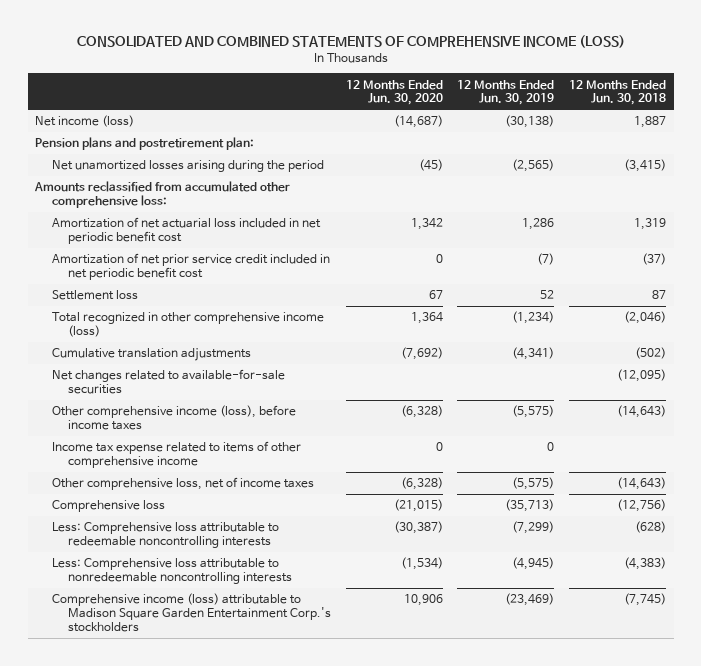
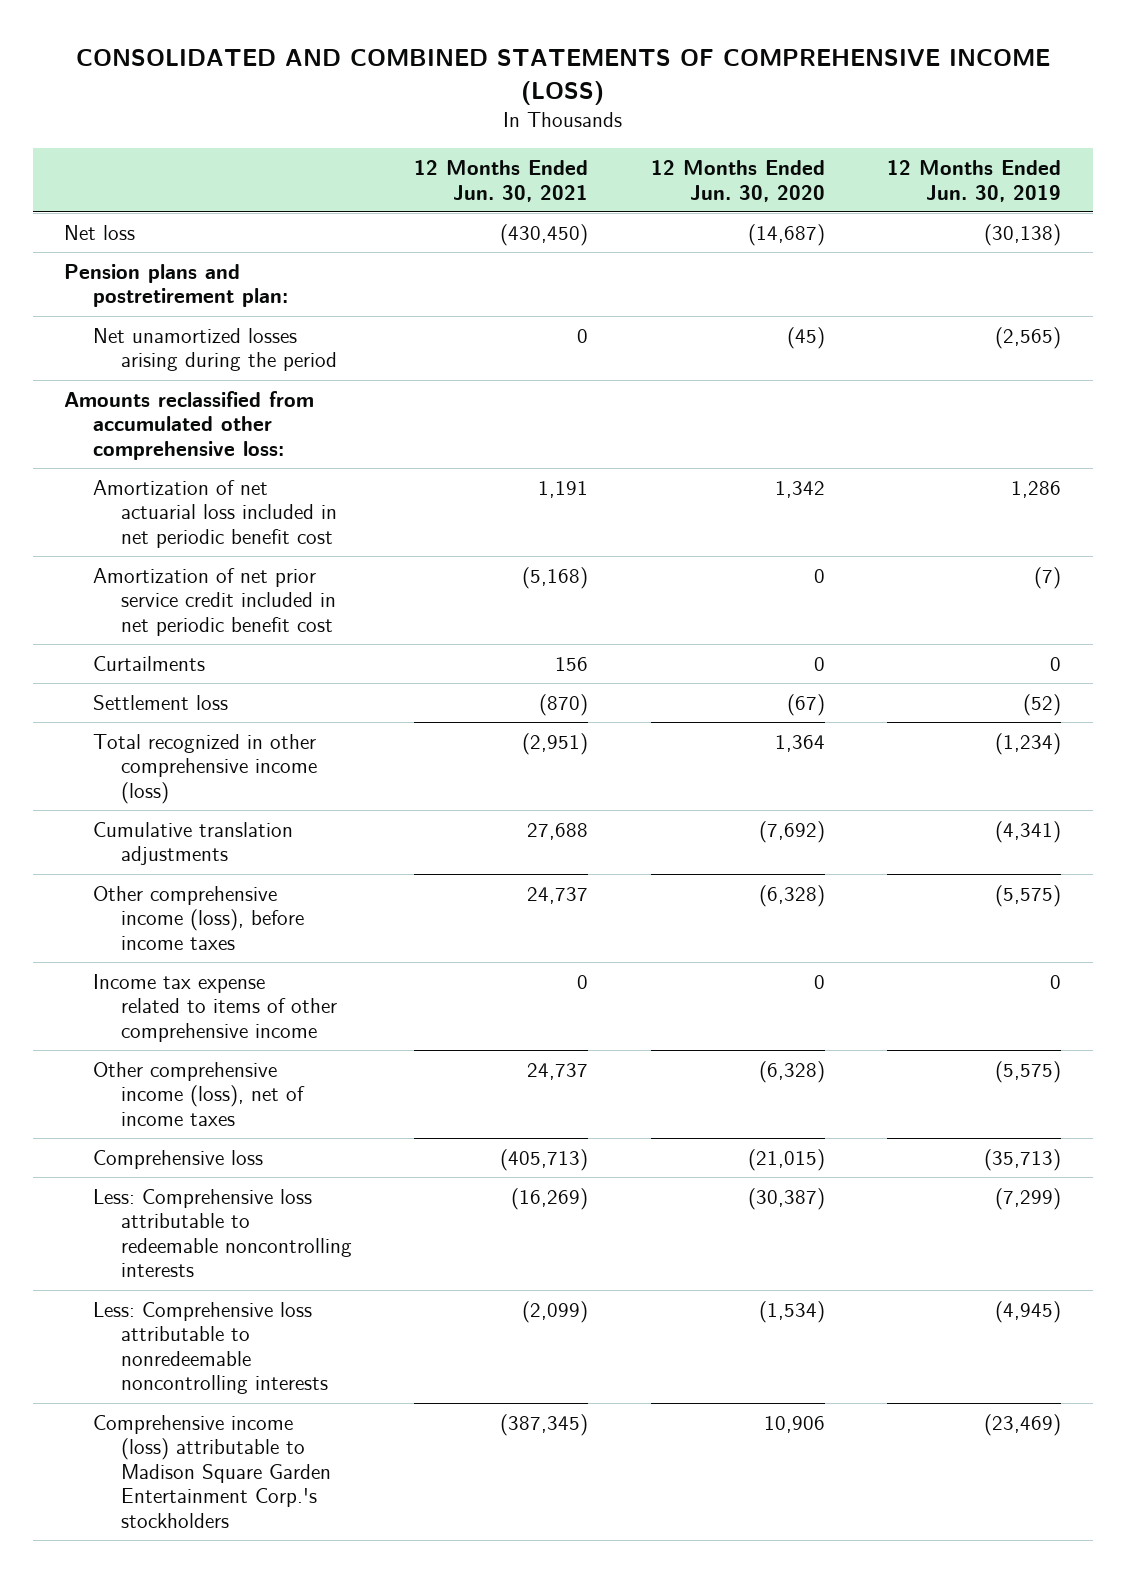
- | 12 Months Ended Jun. 30, 2020 | 12 Months Ended Jun. 30, 2019 | 12 Months Ended Jun. 30, 2018
+ | 12 Months Ended Jun. 30, 2021 | 12 Months Ended Jun. 30, 2020 | 12 Months Ended Jun. 30, 2019
- Net income (loss) | (14,687) | (30,138) | 1,887
+ Net loss | (430,450) | (14,687) | (30,138)
- Settlement loss | 67 | 52 | 87
+ Curtailments | 156 | 0 | 0
+ Settlement loss | (870) | (67) | (52)
- Net changes related to available-for-sale securities | | | (12,095)
- Other comprehensive loss, net of income taxes | (6,328) | (5,575) | (14,643)
+ Other comprehensive income (loss), net of income taxes | 24,737 | (6,328) | (5,575)

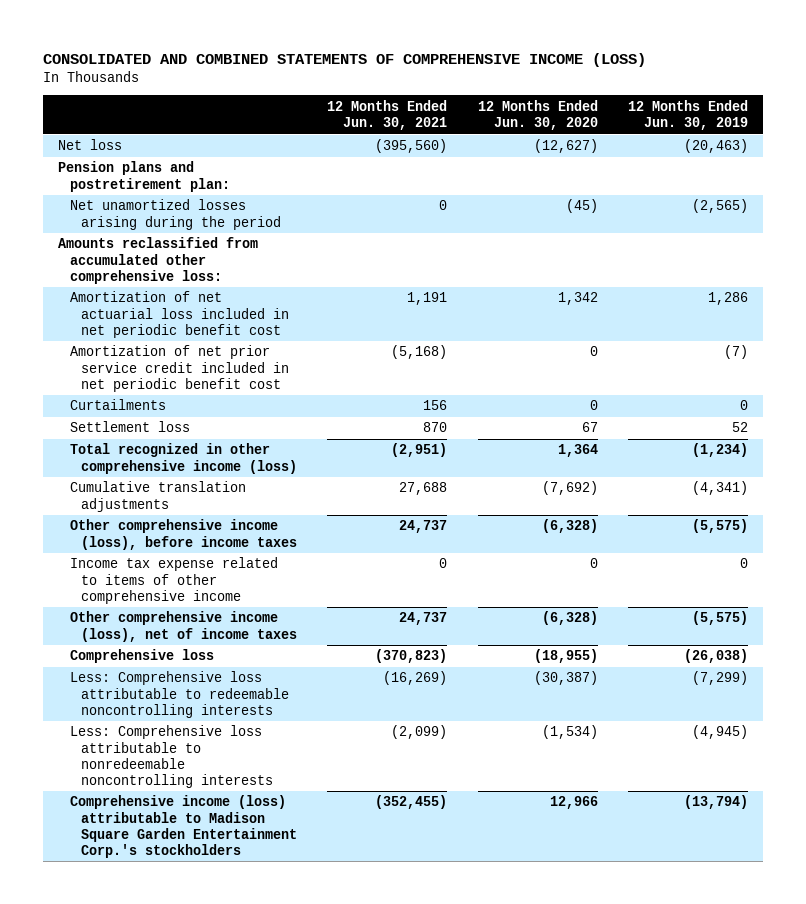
- Net loss | (430,450) | (14,687) | (30,138)
+ Net loss | (395,560) | (12,627) | (20,463)
- Settlement loss | (870) | (67) | (52)
+ Settlement loss | 870 | 67 | 52
- Comprehensive loss | (405,713) | (21,015) | (35,713)
+ Comprehensive loss | (370,823) | (18,955) | (26,038)
- Comprehensive income (loss) attributable to Madison Square Garden Entertainment Corp.'s stockholders | (387,345) | 10,906 | (23,469)
+ Comprehensive income (loss) attributable to Madison Square Garden Entertainment Corp.'s stockholders | (352,455) | 12,966 | (13,794)

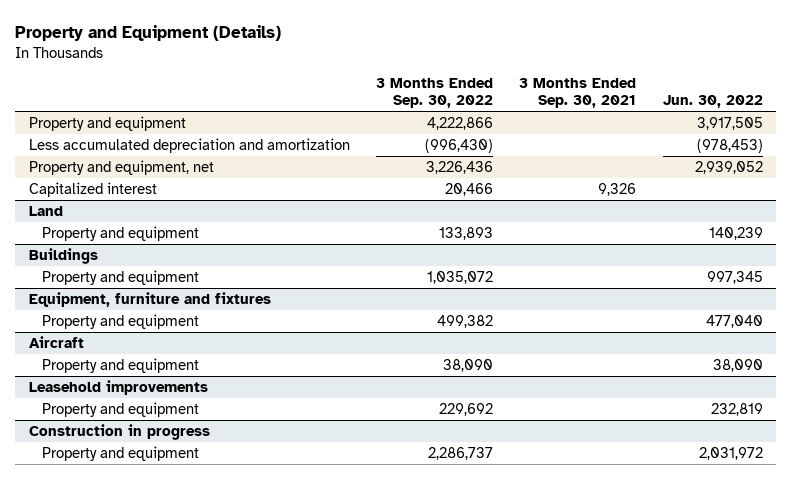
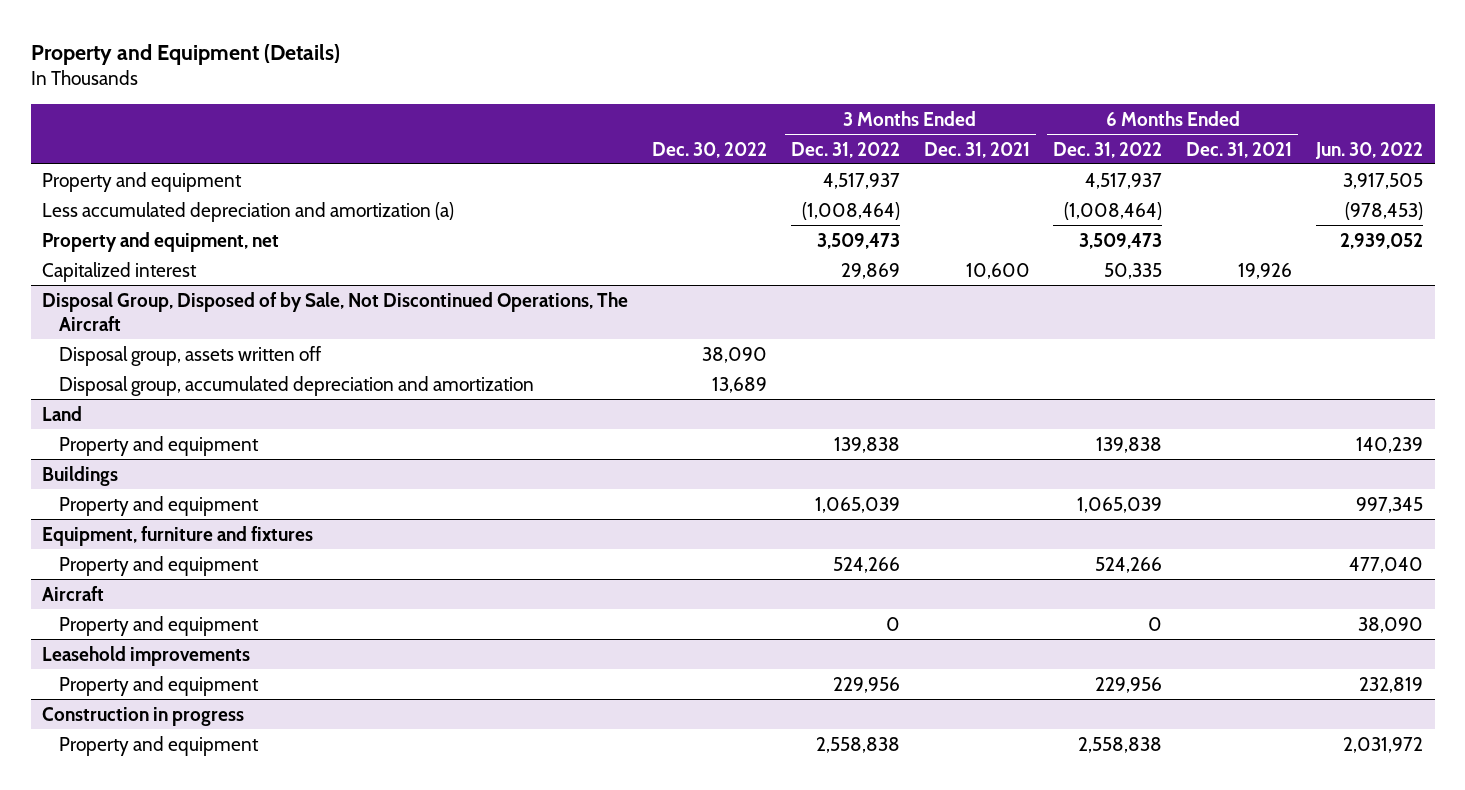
- | 3 Months Ended Sep. 30, 2022 | 3 Months Ended Sep. 30, 2021 | Jun. 30, 2022
+ | Dec. 30, 2022 | 3 Months Ended Dec. 31, 2022 | 3 Months Ended Dec. 31, 2021 | 6 Months Ended Dec. 31, 2022 | 6 Months Ended Dec. 31, 2021 | Jun. 30, 2022
- Less accumulated depreciation and amortization | (996,430) | | (978,453)
+ Less accumulated depreciation and amortization (a) | | (1,008,464) | | (1,008,464) | | (978,453)
+ Disposal Group, Disposed of by Sale, Not Discontinued Operations, The Aircraft
+ Disposal group, assets written off | 38,090 | | | | |
+ Disposal group, accumulated depreciation and amortization | 13,689 | | | | |

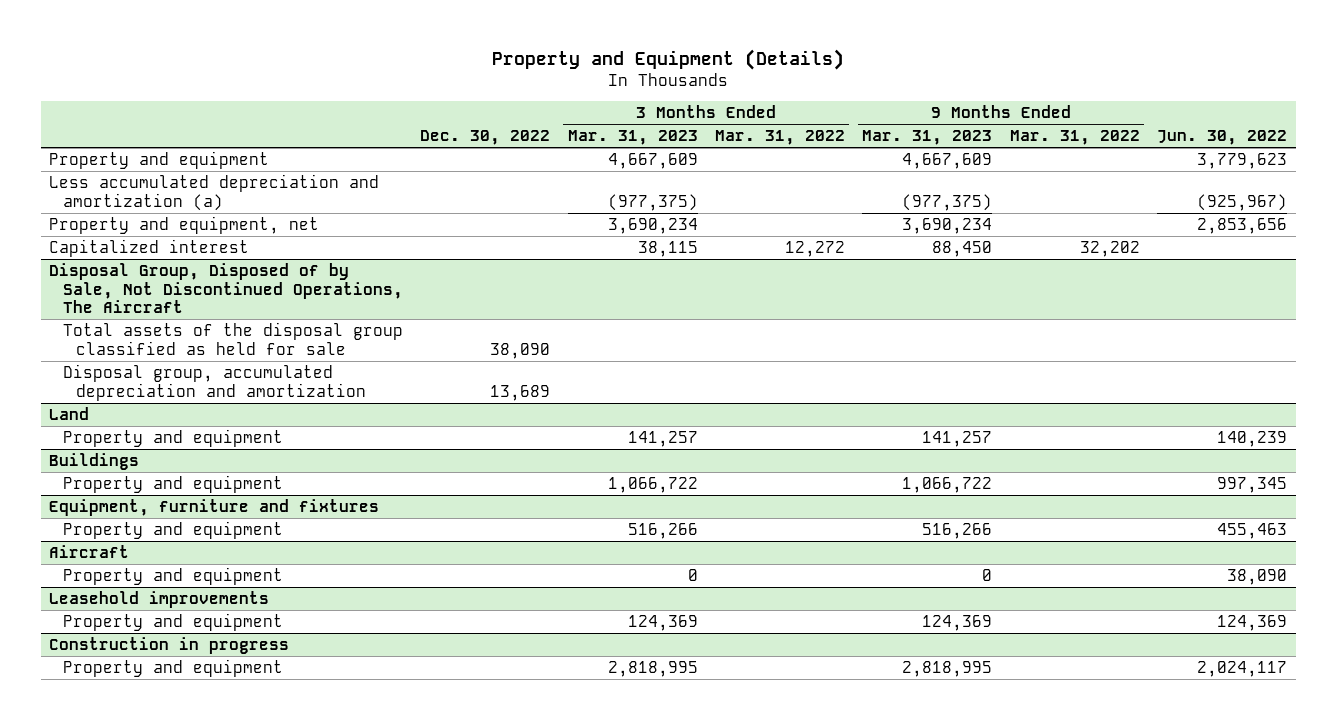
- | Dec. 30, 2022 | 3 Months Ended Dec. 31, 2022 | 3 Months Ended Dec. 31, 2021 | 6 Months Ended Dec. 31, 2022 | 6 Months Ended Dec. 31, 2021 | Jun. 30, 2022
+ | Dec. 30, 2022 | 3 Months Ended Mar. 31, 2023 | 3 Months Ended Mar. 31, 2022 | 9 Months Ended Mar. 31, 2023 | 9 Months Ended Mar. 31, 2022 | Jun. 30, 2022
- Property and equipment | | 4,517,937 | | 4,517,937 | | 3,917,505
- Less accumulated depreciation and amortization (a) | | (1,008,464) | | (1,008,464) | | (978,453)
- Property and equipment, net | | 3,509,473 | | 3,509,473 | | 2,939,052
+ Property and equipment | | 4,667,609 | | 4,667,609 | | 3,779,623
+ Less accumulated depreciation and amortization (a) | | (977,375) | | (977,375) | | (925,967)
+ Property and equipment, net | | 3,690,234 | | 3,690,234 | | 2,853,656
@ Disposal Group, Disposed of by Sale, Not Discontinued Operations, The Aircraft
- Disposal group, assets written off | 38,090 | | | | |
+ Total assets of the disposal group classified as held for sale | 38,090 | | | | |
@ Equipment, furniture and fixtures
- Property and equipment | | 524,266 | | 524,266 | | 477,040
+ Property and equipment | | 516,266 | | 516,266 | | 455,463
@ Leasehold improvements
- Property and equipment | | 229,956 | | 229,956 | | 232,819
+ Property and equipment | | 124,369 | | 124,369 | | 124,369
@ Construction in progress
- Property and equipment | | 2,558,838 | | 2,558,838 | | 2,031,972
+ Property and equipment | | 2,818,995 | | 2,818,995 | | 2,024,117

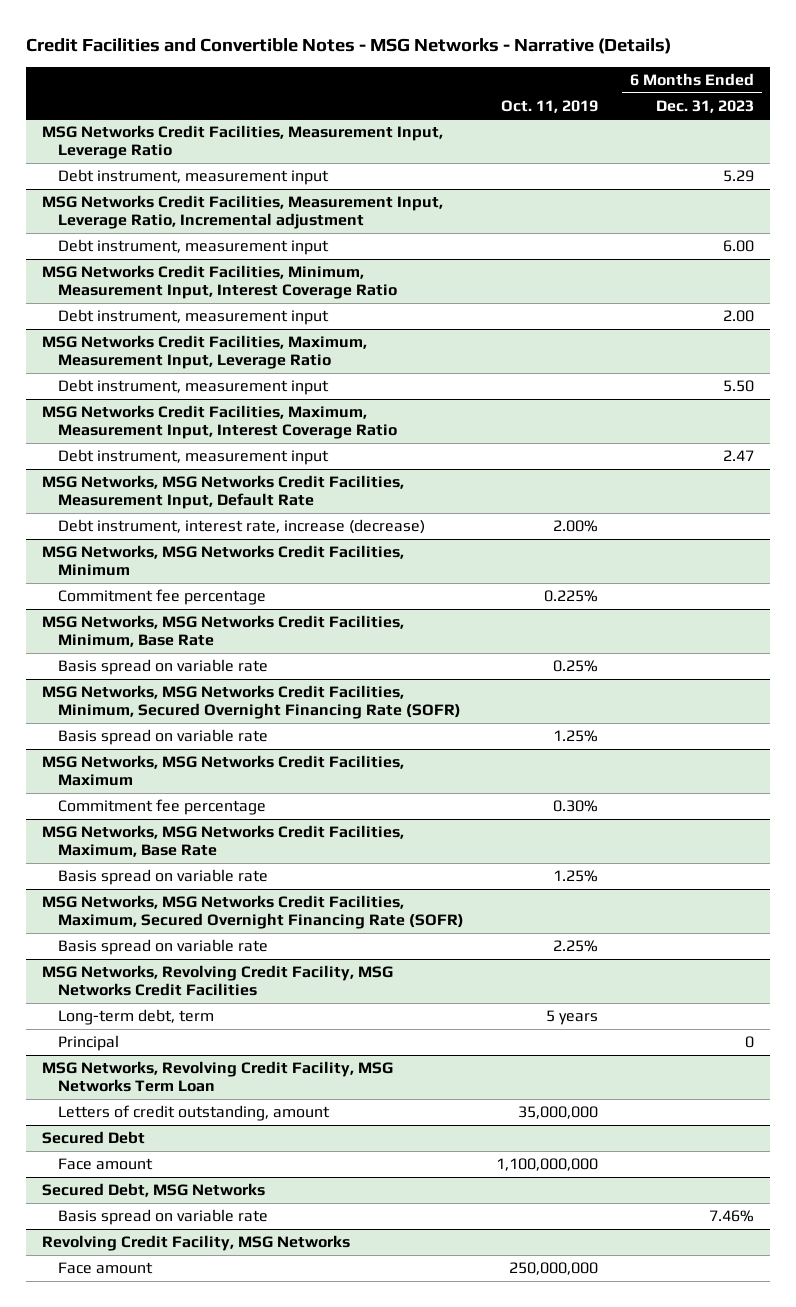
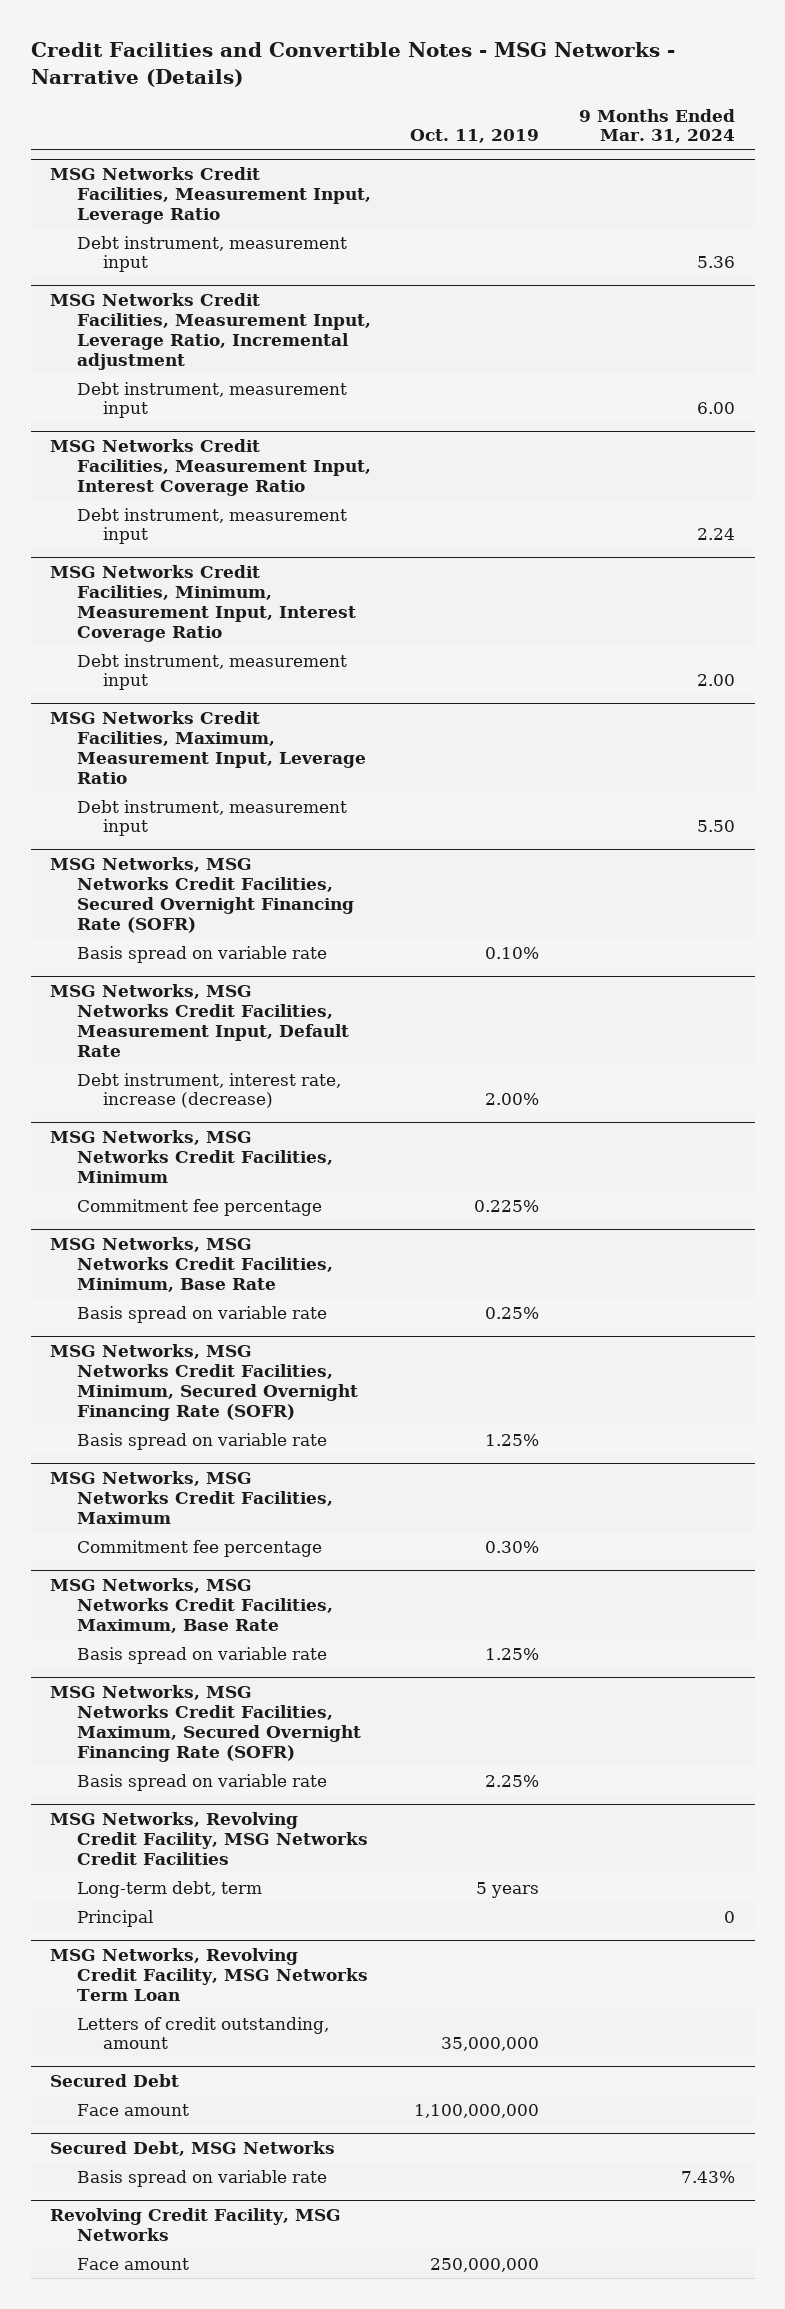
- | Oct. 11, 2019 | 6 Months Ended Dec. 31, 2023
+ | Oct. 11, 2019 | 9 Months Ended Mar. 31, 2024
+ MSG Networks Credit Facilities, Measurement Input, Interest Coverage Ratio
+ Debt instrument, measurement input | | 2.24
- MSG Networks Credit Facilities, Maximum, Measurement Input, Interest Coverage Ratio
- Debt instrument, measurement input | | 2.47
+ MSG Networks, MSG Networks Credit Facilities, Secured Overnight Financing Rate (SOFR)
+ Basis spread on variable rate | 0.10% |

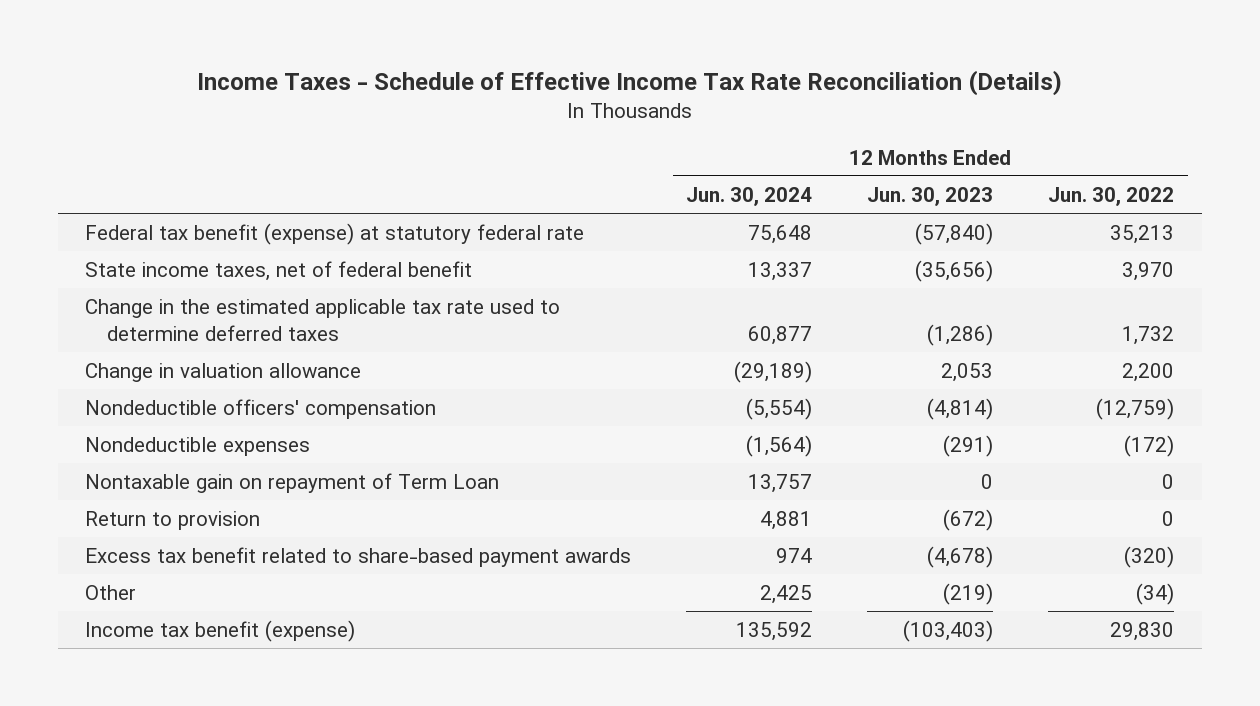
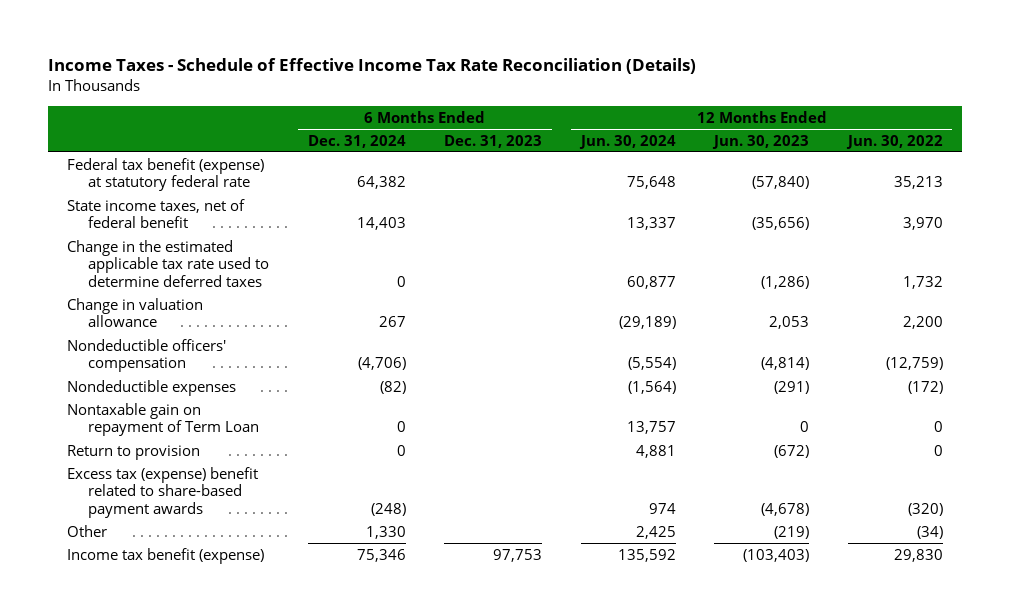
- | 12 Months Ended Jun. 30, 2024 | 12 Months Ended Jun. 30, 2023 | 12 Months Ended Jun. 30, 2022
+ | 6 Months Ended Dec. 31, 2024 | 6 Months Ended Dec. 31, 2023 | 12 Months Ended Jun. 30, 2024 | 12 Months Ended Jun. 30, 2023 | 12 Months Ended Jun. 30, 2022
- Excess tax benefit related to share-based payment awards | 974 | (4,678) | (320)
+ Excess tax (expense) benefit related to share-based payment awards | (248) | | 974 | (4,678) | (320)

